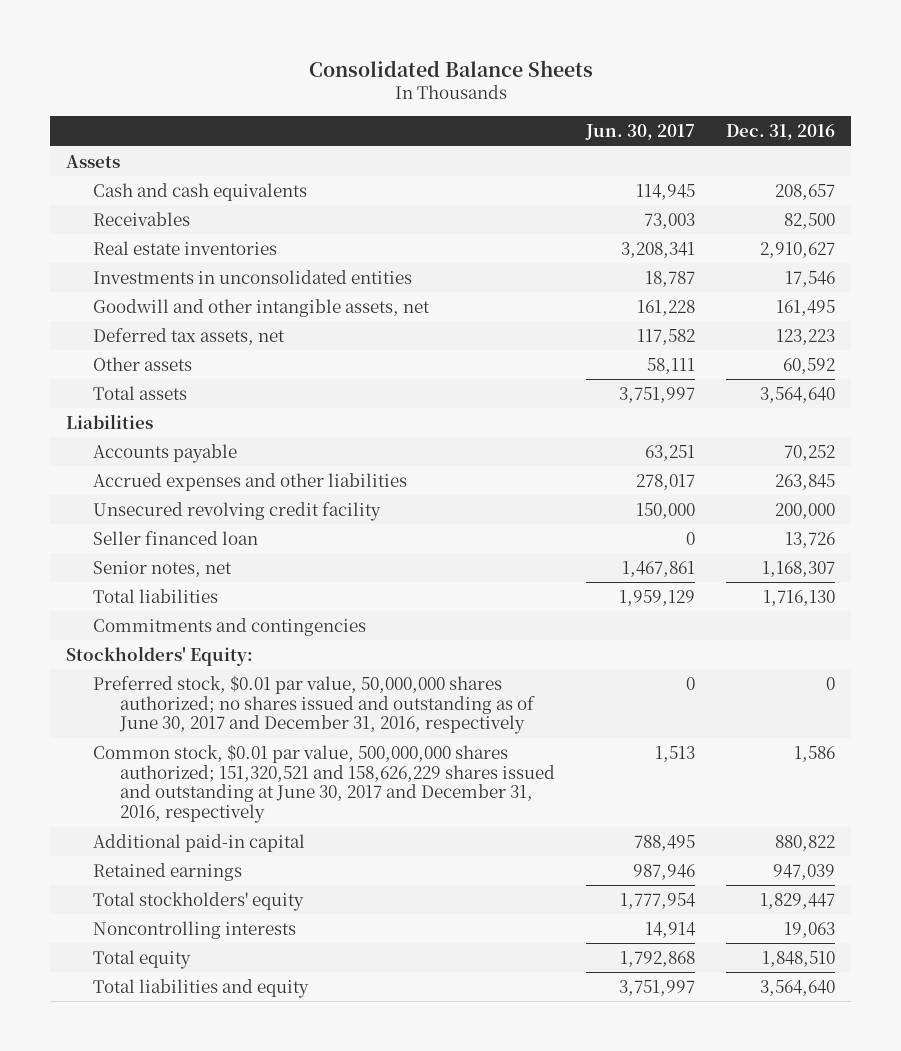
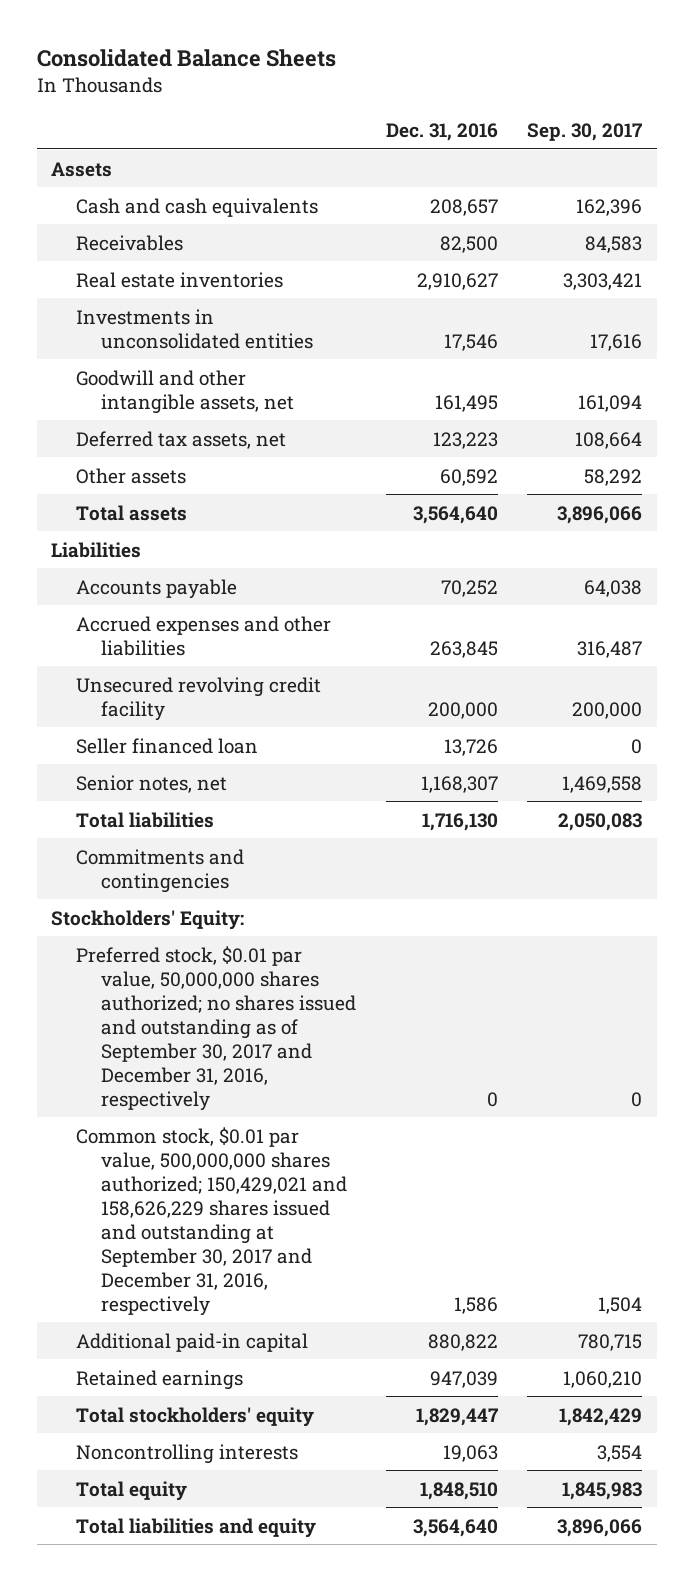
- | Jun. 30, 2017 | Dec. 31, 2016
+ | Dec. 31, 2016 | Sep. 30, 2017
- Preferred stock, $0.01 par value, 50,000,000 shares authorized; no shares issued and outstanding as of June 30, 2017 and December 31, 2016, respectively | 0 | 0
- Common stock, $0.01 par value, 500,000,000 shares authorized; 151,320,521 and 158,626,229 shares issued and outstanding at June 30, 2017 and December 31, 2016, respectively | 1,513 | 1,586
+ Preferred stock, $0.01 par value, 50,000,000 shares authorized; no shares issued and outstanding as of September 30, 2017 and December 31, 2016, respectively | 0 | 0
+ Common stock, $0.01 par value, 500,000,000 shares authorized; 150,429,021 and 158,626,229 shares issued and outstanding at September 30, 2017 and December 31, 2016, respectively | 1,586 | 1,504

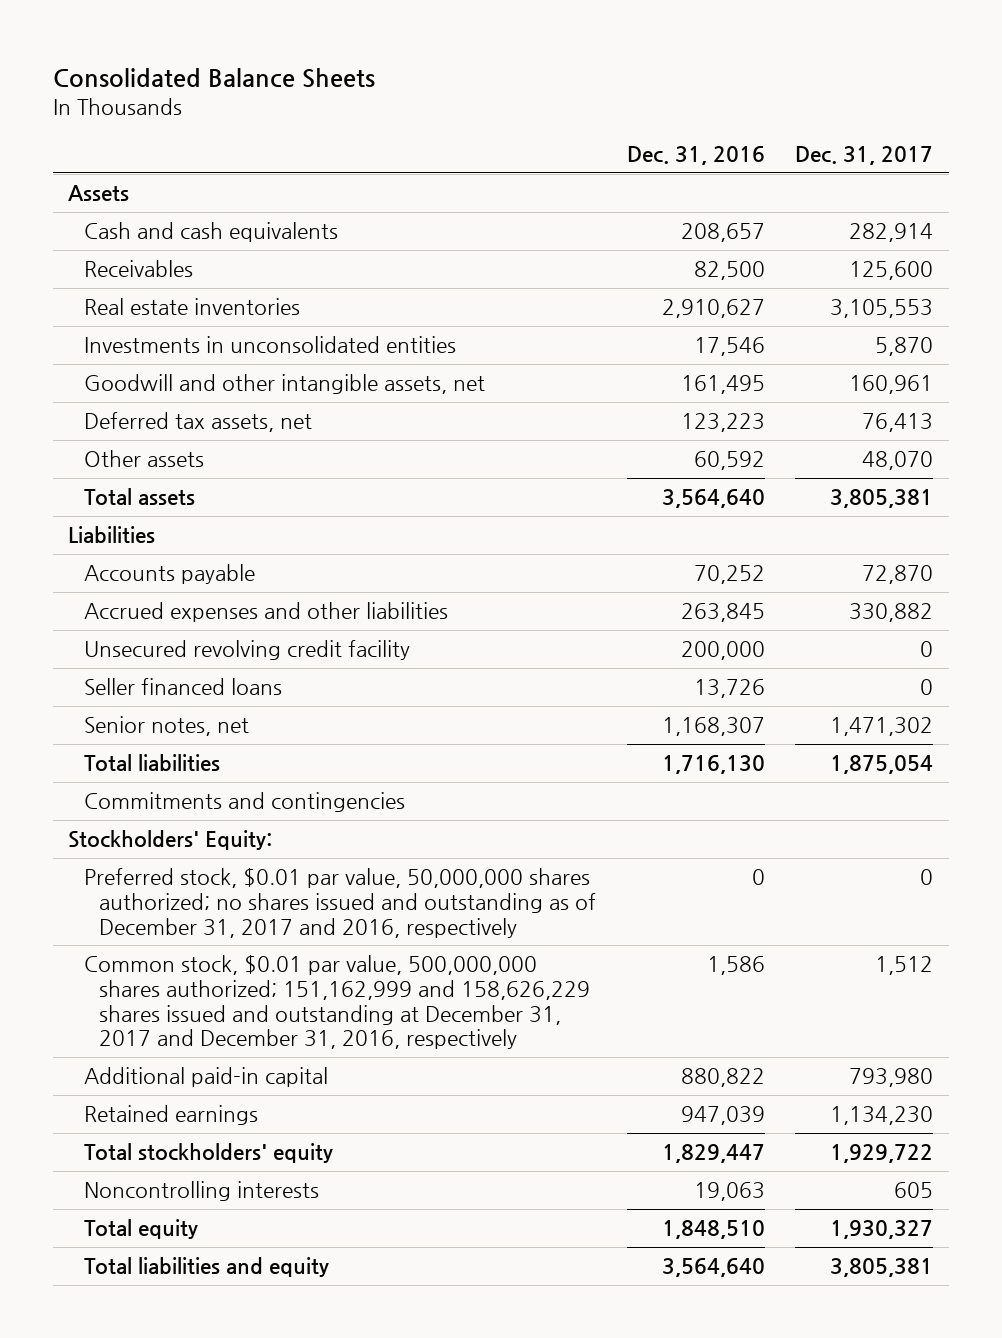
- | Dec. 31, 2016 | Sep. 30, 2017
+ | Dec. 31, 2016 | Dec. 31, 2017
- Seller financed loan | 13,726 | 0
+ Seller financed loans | 13,726 | 0
- Preferred stock, $0.01 par value, 50,000,000 shares authorized; no shares issued and outstanding as of September 30, 2017 and December 31, 2016, respectively | 0 | 0
- Common stock, $0.01 par value, 500,000,000 shares authorized; 150,429,021 and 158,626,229 shares issued and outstanding at September 30, 2017 and December 31, 2016, respectively | 1,586 | 1,504
+ Preferred stock, $0.01 par value, 50,000,000 shares authorized; no shares issued and outstanding as of December 31, 2017 and 2016, respectively | 0 | 0
+ Common stock, $0.01 par value, 500,000,000 shares authorized; 151,162,999 and 158,626,229 shares issued and outstanding at December 31, 2017 and December 31, 2016, respectively | 1,586 | 1,512

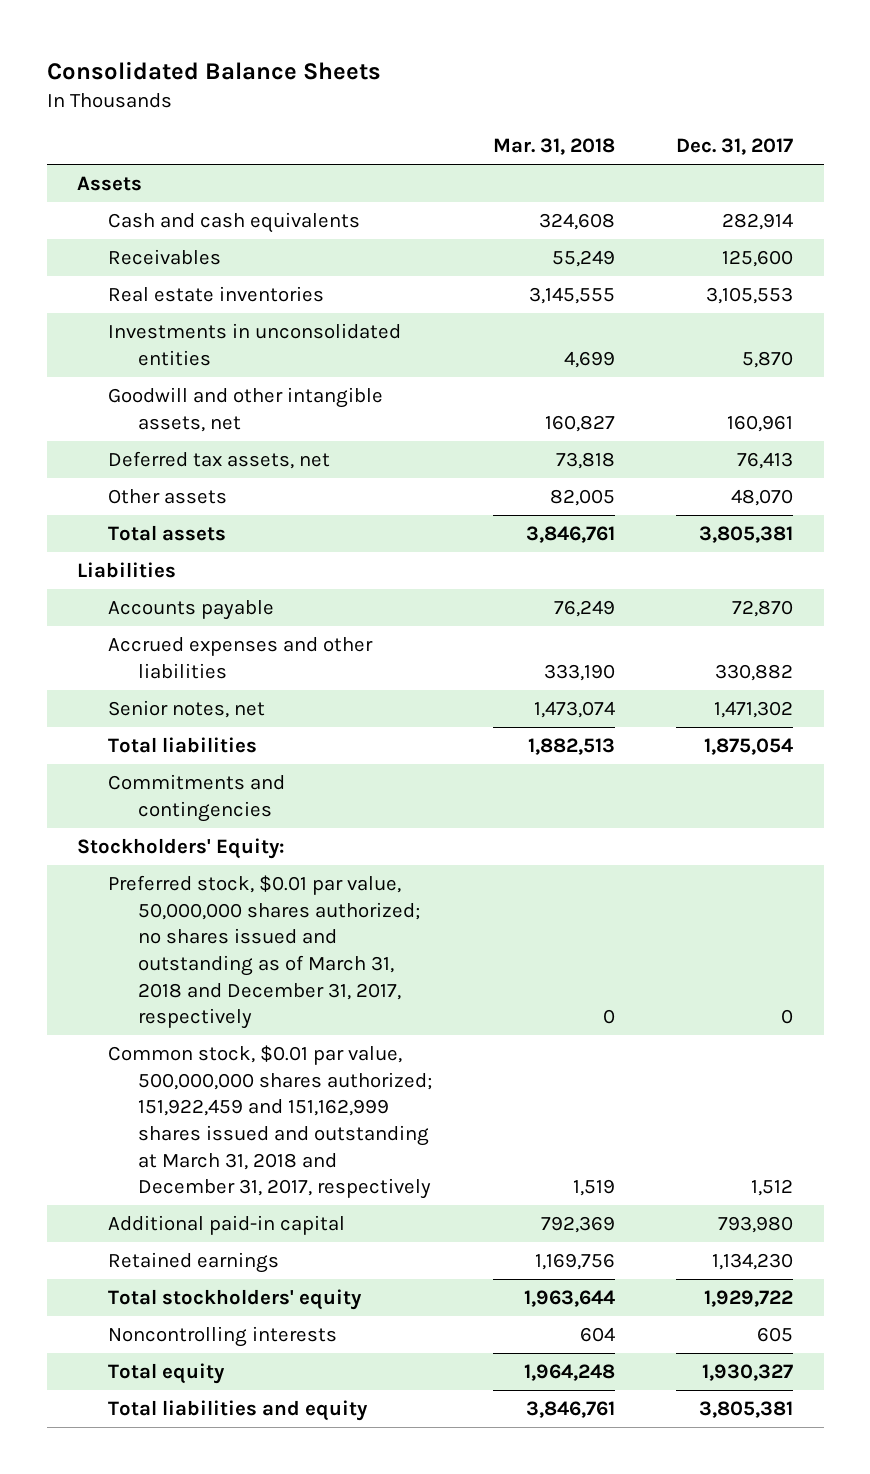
- | Dec. 31, 2016 | Dec. 31, 2017
+ | Mar. 31, 2018 | Dec. 31, 2017
- Unsecured revolving credit facility | 200,000 | 0
- Seller financed loans | 13,726 | 0
- Preferred stock, $0.01 par value, 50,000,000 shares authorized; no shares issued and outstanding as of December 31, 2017 and 2016, respectively | 0 | 0
- Common stock, $0.01 par value, 500,000,000 shares authorized; 151,162,999 and 158,626,229 shares issued and outstanding at December 31, 2017 and December 31, 2016, respectively | 1,586 | 1,512
+ Preferred stock, $0.01 par value, 50,000,000 shares authorized; no shares issued and outstanding as of March 31, 2018 and December 31, 2017, respectively | 0 | 0
+ Common stock, $0.01 par value, 500,000,000 shares authorized; 151,922,459 and 151,162,999 shares issued and outstanding at March 31, 2018 and December 31, 2017, respectively | 1,519 | 1,512

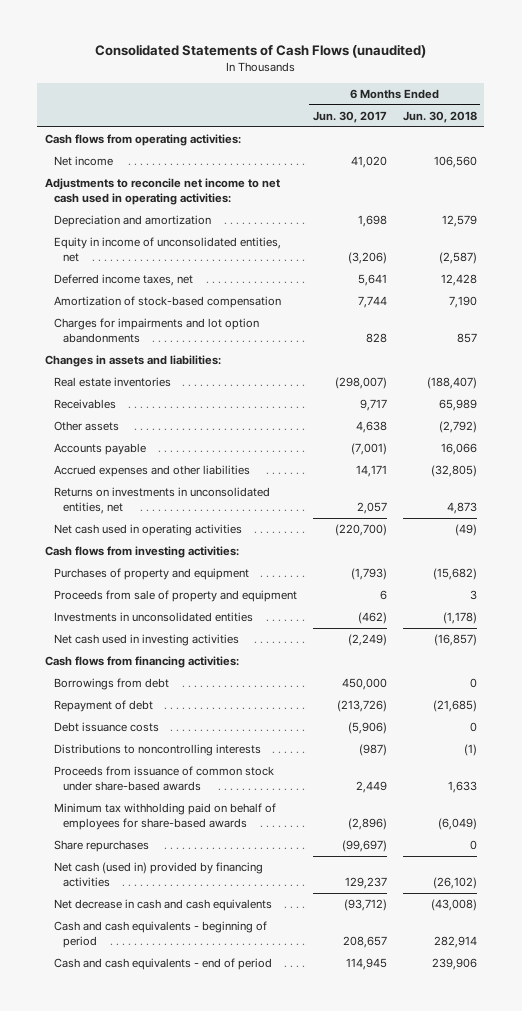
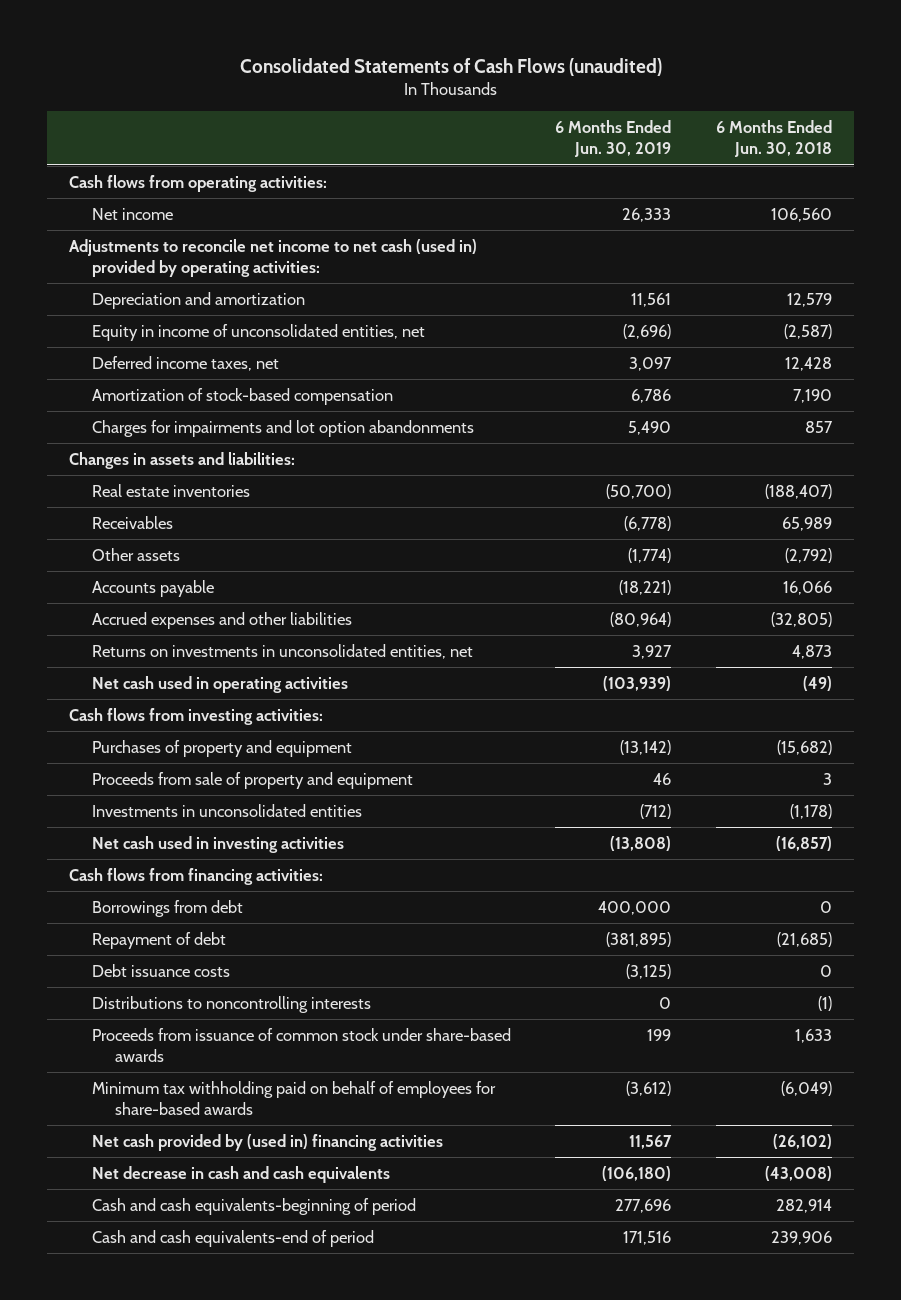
- | 6 Months Ended Jun. 30, 2017 | 6 Months Ended Jun. 30, 2018
+ | 6 Months Ended Jun. 30, 2019 | 6 Months Ended Jun. 30, 2018
- Adjustments to reconcile net income to net cash used in operating activities:
+ Adjustments to reconcile net income to net cash (used in) provided by operating activities:
- Share repurchases | (99,697) | 0
- Net cash (used in) provided by financing activities | 129,237 | (26,102)
+ Net cash provided by (used in) financing activities | 11,567 | (26,102)
- Cash and cash equivalents - beginning of period | 208,657 | 282,914
- Cash and cash equivalents - end of period | 114,945 | 239,906
+ Cash and cash equivalents-beginning of period | 277,696 | 282,914
+ Cash and cash equivalents-end of period | 171,516 | 239,906

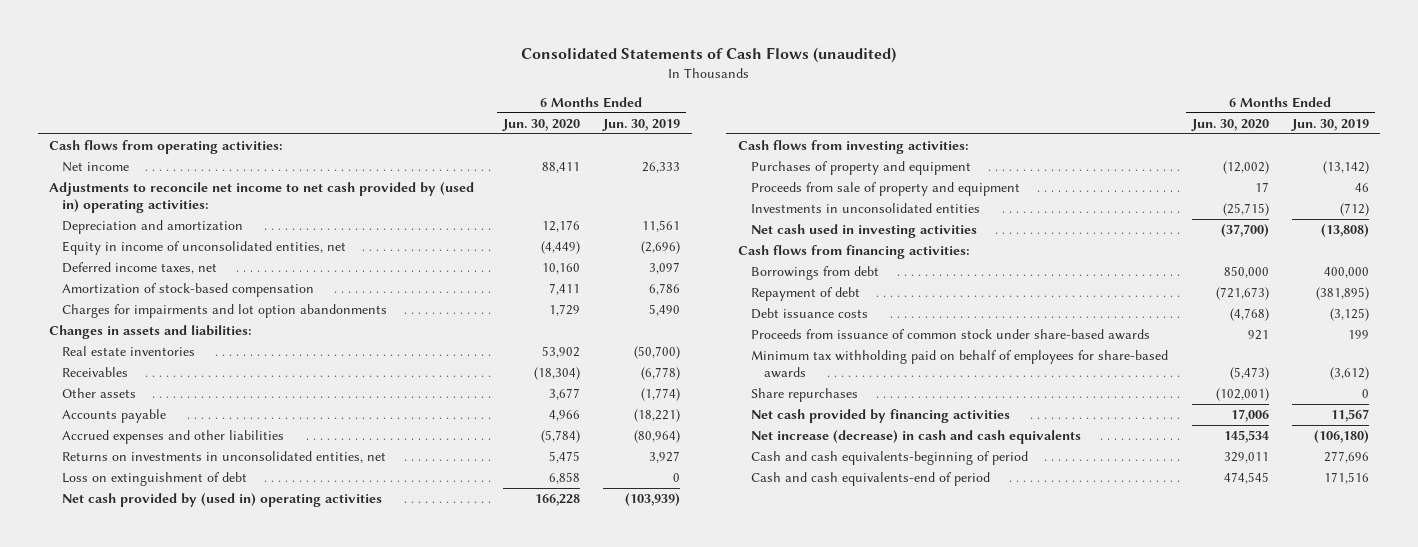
- | 6 Months Ended Jun. 30, 2019 | 6 Months Ended Jun. 30, 2018
+ | 6 Months Ended Jun. 30, 2020 | 6 Months Ended Jun. 30, 2019
- Adjustments to reconcile net income to net cash (used in) provided by operating activities:
+ Adjustments to reconcile net income to net cash provided by (used in) operating activities:
- Net cash used in operating activities | (103,939) | (49)
+ Loss on extinguishment of debt | 6,858 | 0
+ Net cash provided by (used in) operating activities | 166,228 | (103,939)
- Distributions to noncontrolling interests | 0 | (1)
- Net cash provided by (used in) financing activities | 11,567 | (26,102)
- Net decrease in cash and cash equivalents | (106,180) | (43,008)
+ Share repurchases | (102,001) | 0
+ Net cash provided by financing activities | 17,006 | 11,567
+ Net increase (decrease) in cash and cash equivalents | 145,534 | (106,180)

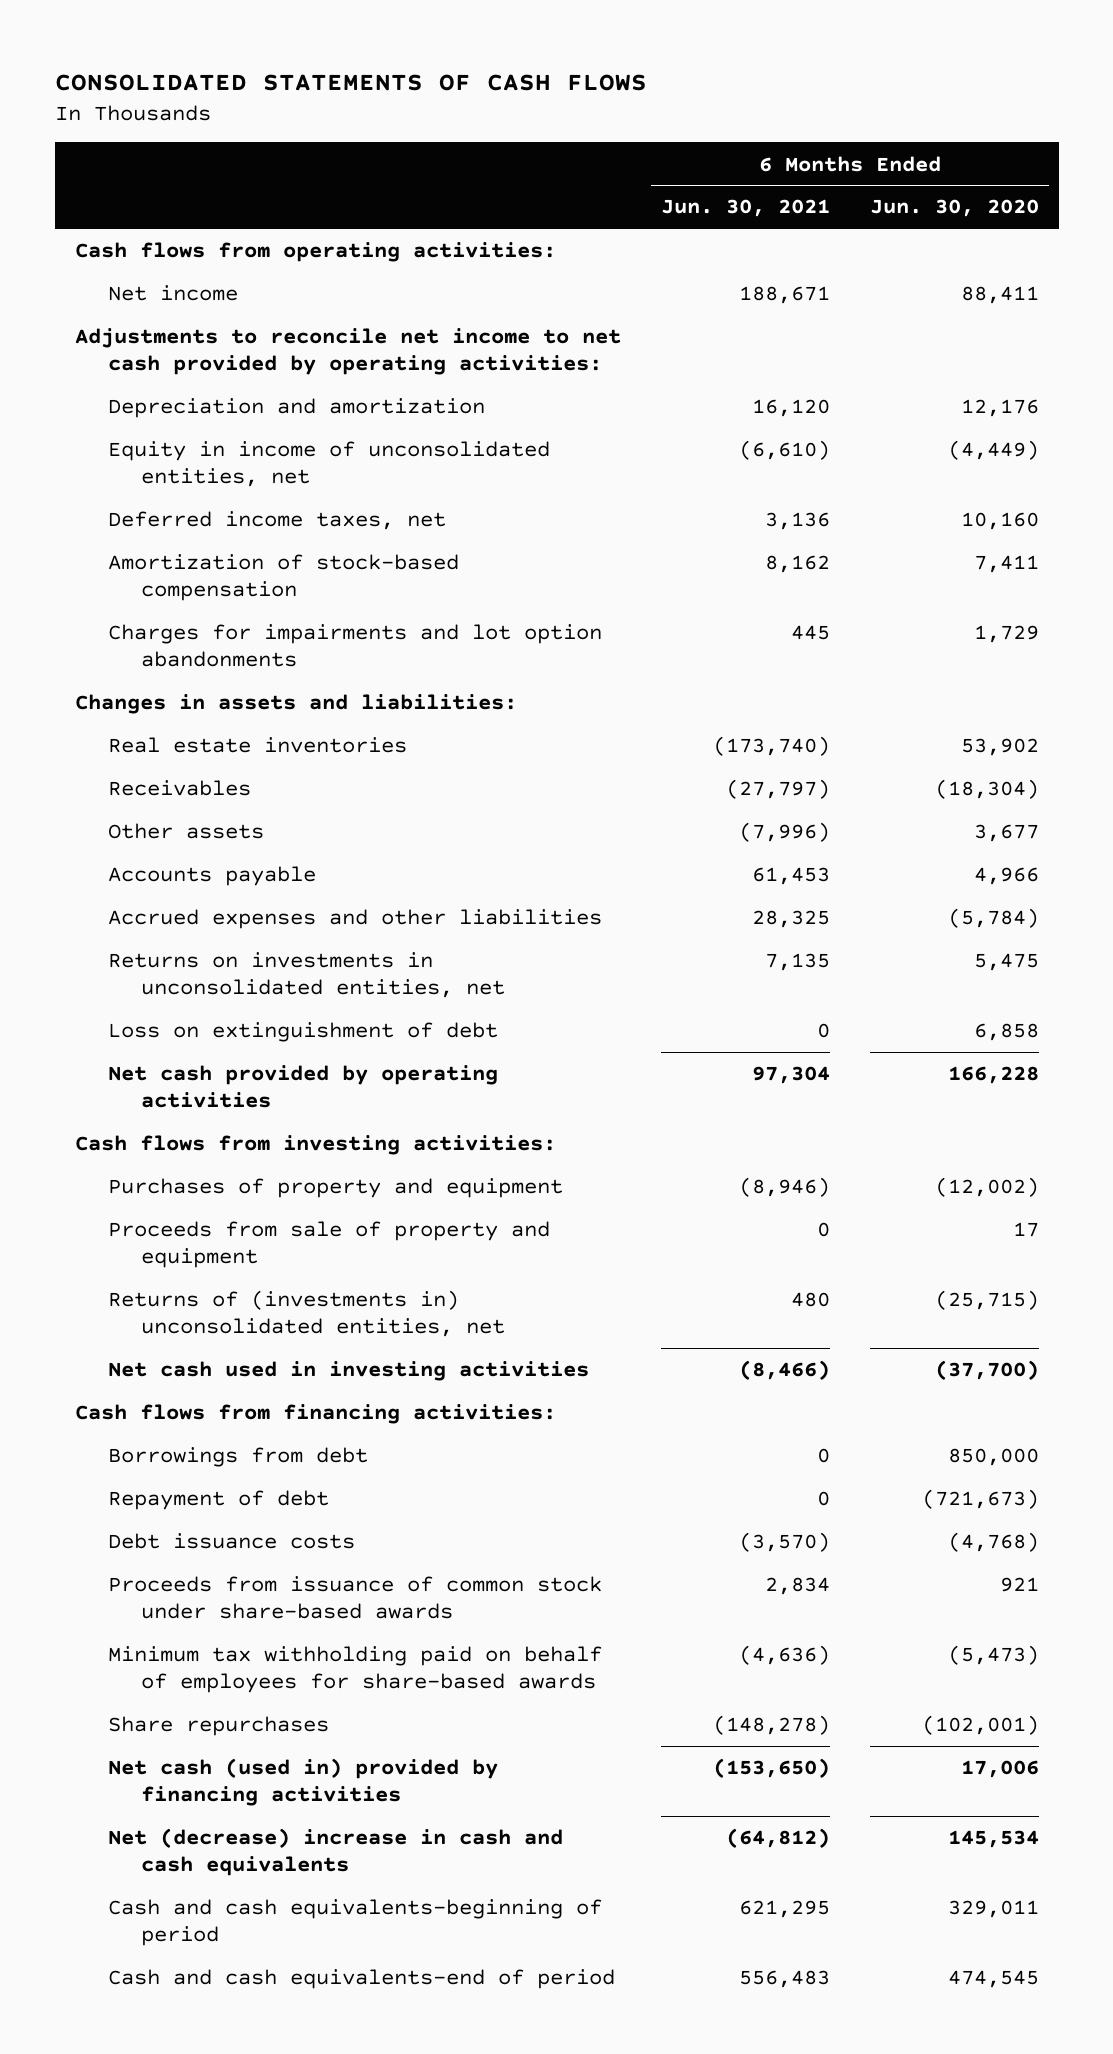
- Consolidated Statements of Cash Flows (unaudited)
+ CONSOLIDATED STATEMENTS OF CASH FLOWS
- | 6 Months Ended Jun. 30, 2020 | 6 Months Ended Jun. 30, 2019
+ | 6 Months Ended Jun. 30, 2021 | 6 Months Ended Jun. 30, 2020
- Adjustments to reconcile net income to net cash provided by (used in) operating activities:
+ Adjustments to reconcile net income to net cash provided by operating activities:
- Net cash provided by (used in) operating activities | 166,228 | (103,939)
+ Net cash provided by operating activities | 97,304 | 166,228
- Investments in unconsolidated entities | (25,715) | (712)
+ Returns of (investments in) unconsolidated entities, net | 480 | (25,715)
- Net cash provided by financing activities | 17,006 | 11,567
- Net increase (decrease) in cash and cash equivalents | 145,534 | (106,180)
+ Net cash (used in) provided by financing activities | (153,650) | 17,006
+ Net (decrease) increase in cash and cash equivalents | (64,812) | 145,534

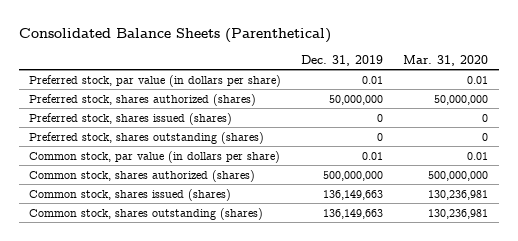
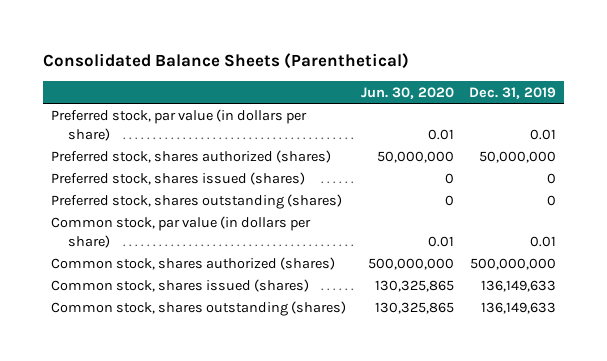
- | Dec. 31, 2019 | Mar. 31, 2020
+ | Jun. 30, 2020 | Dec. 31, 2019
- Common stock, shares issued (shares) | 136,149,663 | 130,236,981
- Common stock, shares outstanding (shares) | 136,149,663 | 130,236,981
+ Common stock, shares issued (shares) | 130,325,865 | 136,149,633
+ Common stock, shares outstanding (shares) | 130,325,865 | 136,149,633

